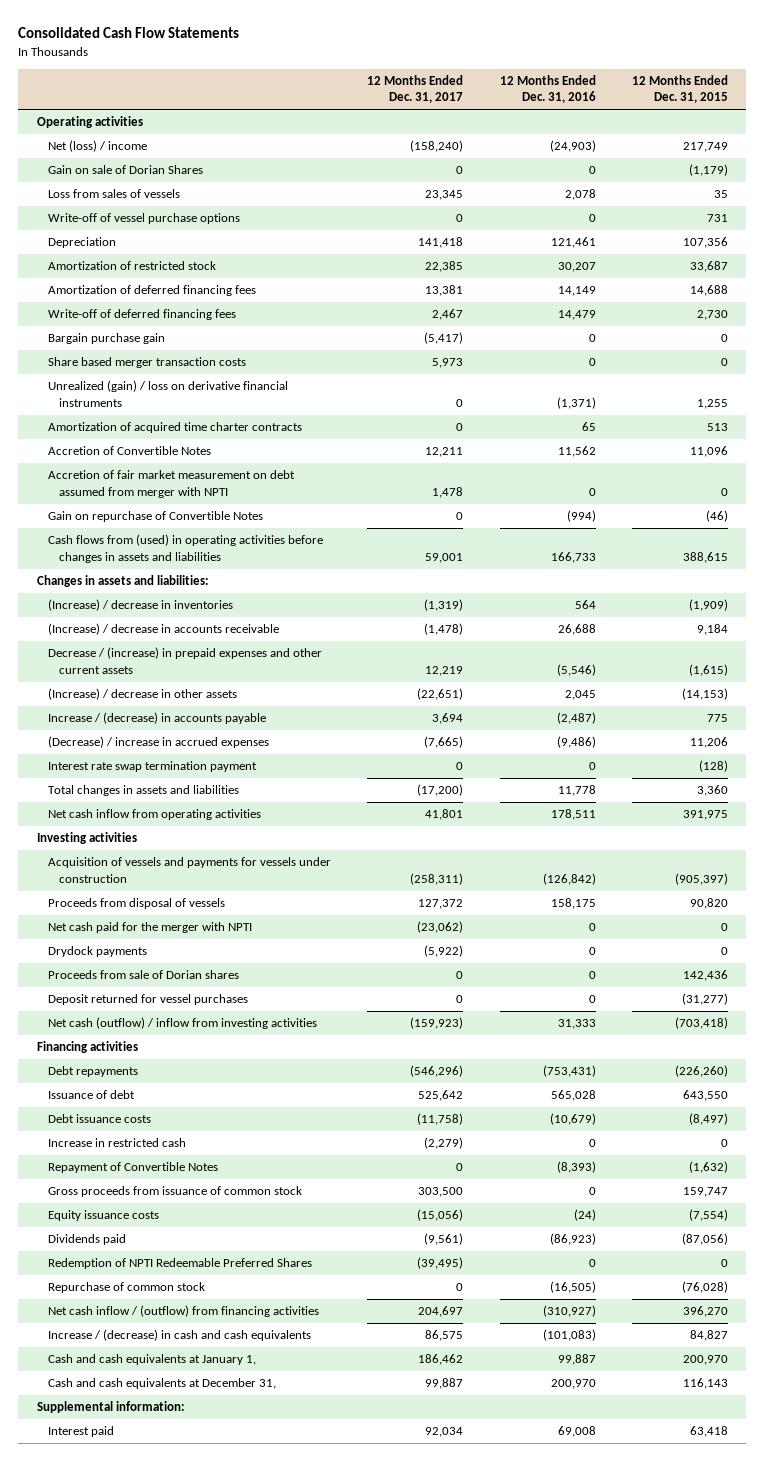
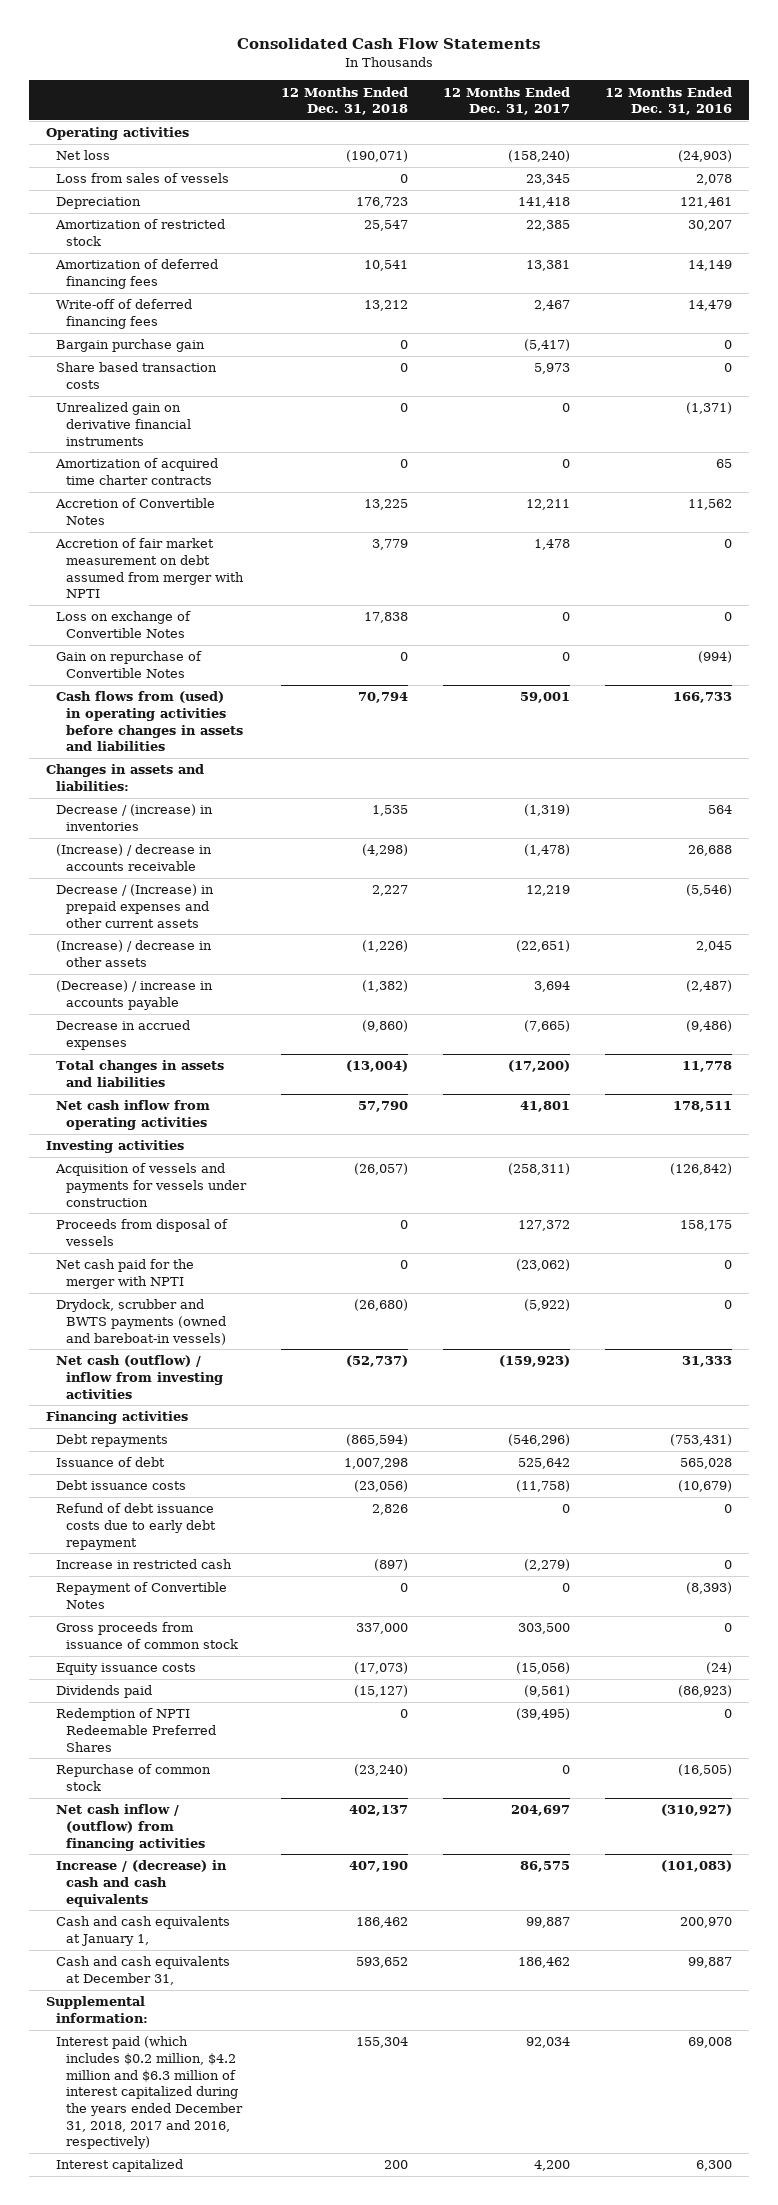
- | 12 Months Ended Dec. 31, 2017 | 12 Months Ended Dec. 31, 2016 | 12 Months Ended Dec. 31, 2015
+ | 12 Months Ended Dec. 31, 2018 | 12 Months Ended Dec. 31, 2017 | 12 Months Ended Dec. 31, 2016
- Net (loss) / income | (158,240) | (24,903) | 217,749
- Gain on sale of Dorian Shares | 0 | 0 | (1,179)
+ Net loss | (190,071) | (158,240) | (24,903)
- Write-off of vessel purchase options | 0 | 0 | 731
- Share based merger transaction costs | 5,973 | 0 | 0
- Unrealized (gain) / loss on derivative financial instruments | 0 | (1,371) | 1,255
+ Share based transaction costs | 0 | 5,973 | 0
+ Unrealized gain on derivative financial instruments | 0 | 0 | (1,371)
+ Loss on exchange of Convertible Notes | 17,838 | 0 | 0
- (Increase) / decrease in inventories | (1,319) | 564 | (1,909)
+ Decrease / (increase) in inventories | 1,535 | (1,319) | 564
- Decrease / (increase) in prepaid expenses and other current assets | 12,219 | (5,546) | (1,615)
+ Decrease / (Increase) in prepaid expenses and other current assets | 2,227 | 12,219 | (5,546)
- Increase / (decrease) in accounts payable | 3,694 | (2,487) | 775
- (Decrease) / increase in accrued expenses | (7,665) | (9,486) | 11,206
- Interest rate swap termination payment | 0 | 0 | (128)
+ (Decrease) / increase in accounts payable | (1,382) | 3,694 | (2,487)
+ Decrease in accrued expenses | (9,860) | (7,665) | (9,486)
- Drydock payments | (5,922) | 0 | 0
- Proceeds from sale of Dorian shares | 0 | 0 | 142,436
- Deposit returned for vessel purchases | 0 | 0 | (31,277)
+ Drydock, scrubber and BWTS payments (owned and bareboat-in vessels) | (26,680) | (5,922) | 0
+ Refund of debt issuance costs due to early debt repayment | 2,826 | 0 | 0
- Cash and cash equivalents at January 1, | 186,462 | 99,887 | 200,970
- Cash and cash equivalents at December 31, | 99,887 | 200,970 | 116,143
+ Cash and cash equivalents at January 1, | 186,462 | 99,887 | 200,970
+ Cash and cash equivalents at December 31, | 593,652 | 186,462 | 99,887
- Interest paid | 92,034 | 69,008 | 63,418
+ Interest paid (which includes $0.2 million, $4.2 million and $6.3 million of interest capitalized during the years ended December 31, 2018, 2017 and 2016, respectively) | 155,304 | 92,034 | 69,008
+ Interest capitalized | 200 | 4,200 | 6,300

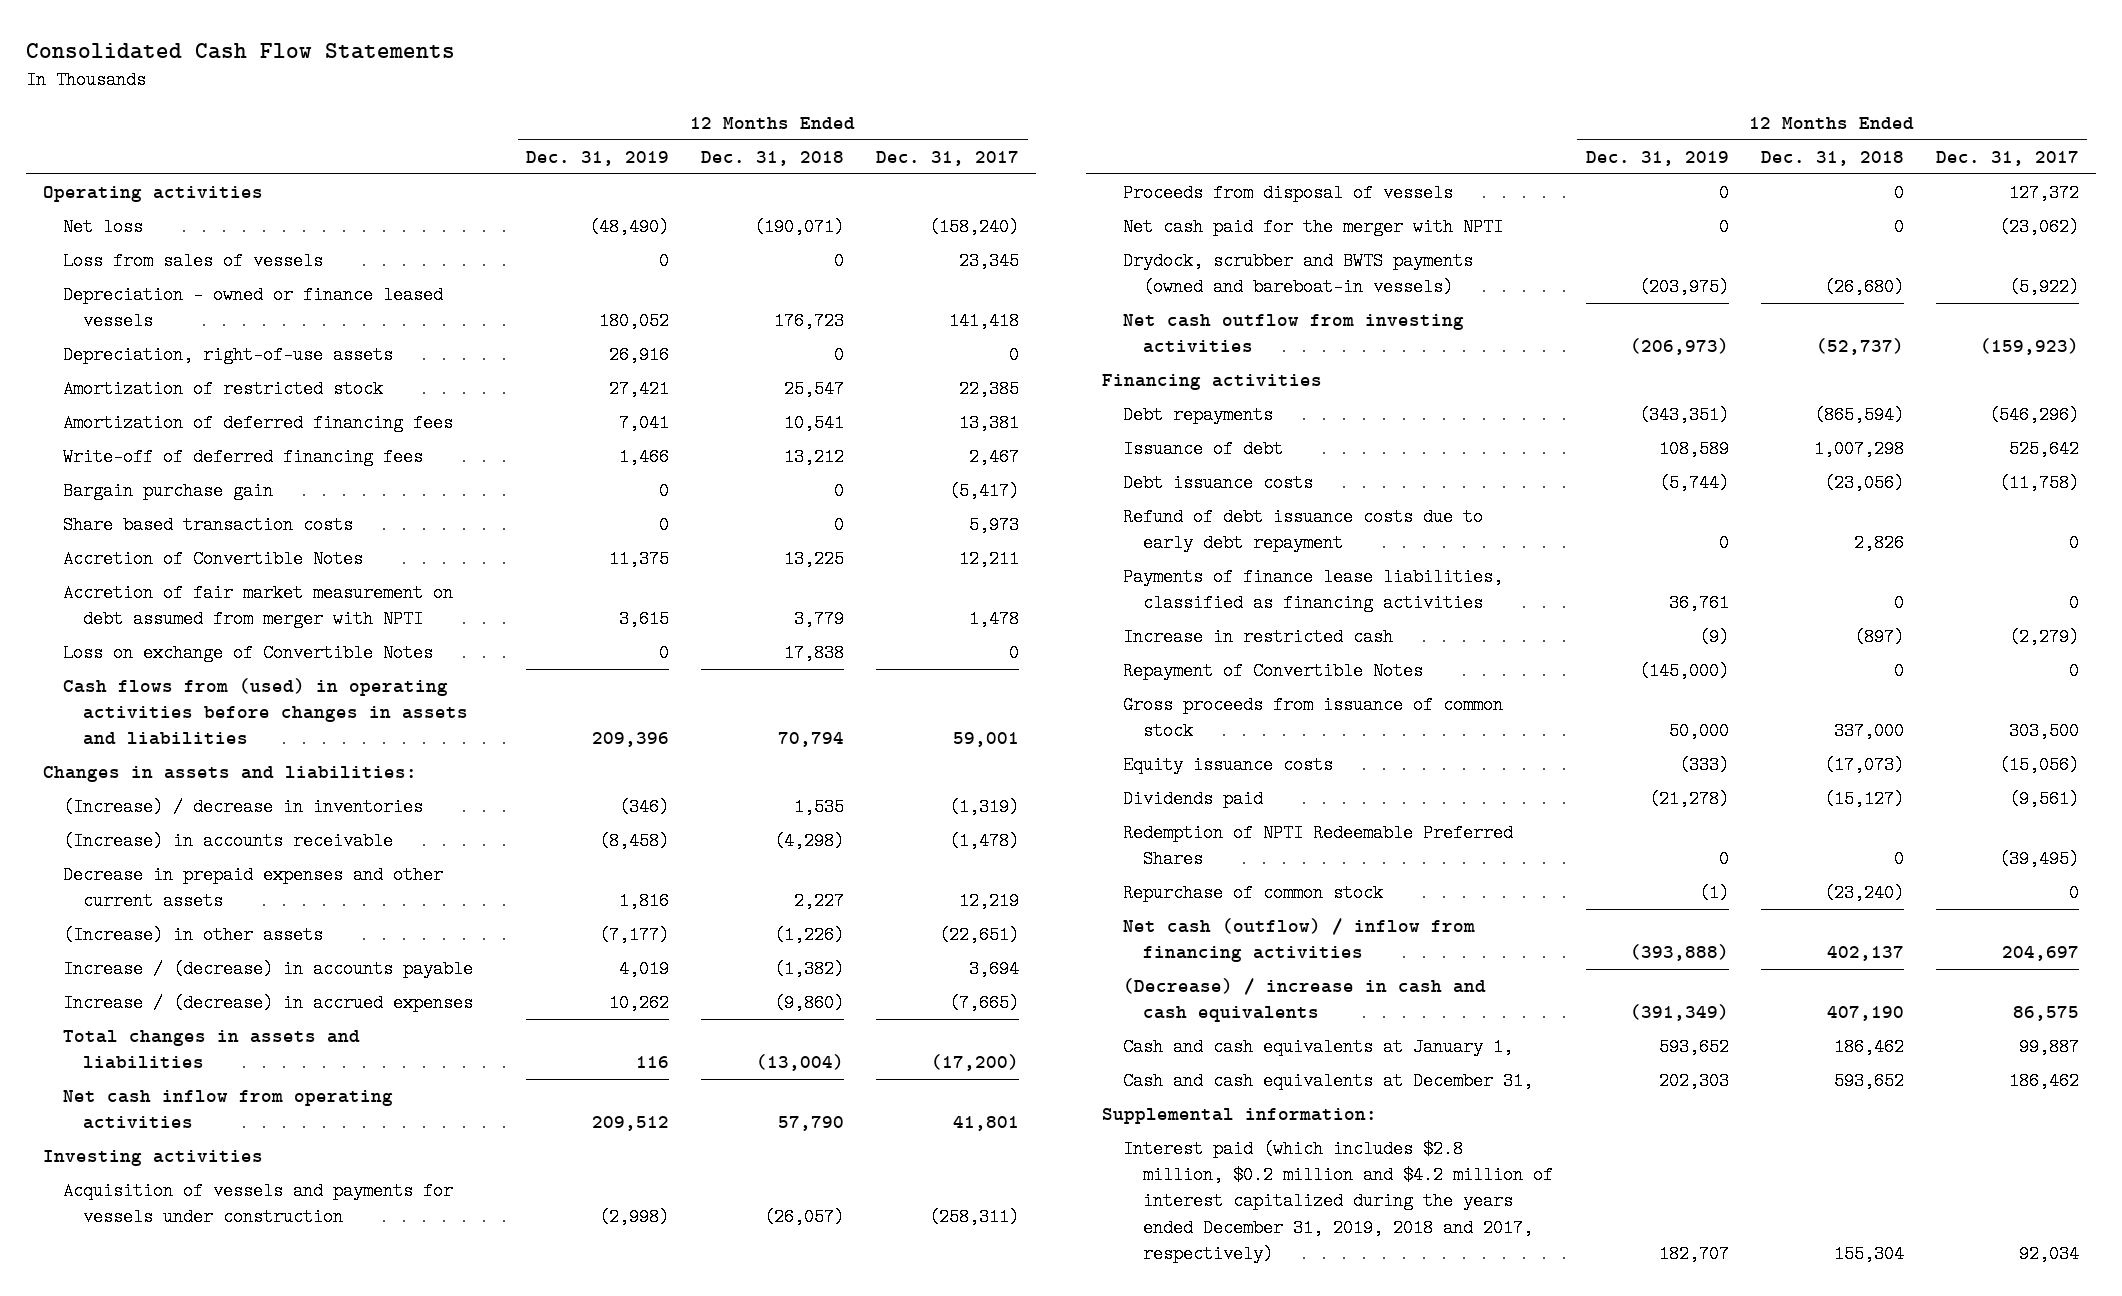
- | 12 Months Ended Dec. 31, 2018 | 12 Months Ended Dec. 31, 2017 | 12 Months Ended Dec. 31, 2016
+ | 12 Months Ended Dec. 31, 2019 | 12 Months Ended Dec. 31, 2018 | 12 Months Ended Dec. 31, 2017
- Depreciation | 176,723 | 141,418 | 121,461
+ Depreciation - owned or finance leased vessels | 180,052 | 176,723 | 141,418
+ Depreciation, right-of-use assets | 26,916 | 0 | 0
- Unrealized gain on derivative financial instruments | 0 | 0 | (1,371)
- Amortization of acquired time charter contracts | 0 | 0 | 65
- Gain on repurchase of Convertible Notes | 0 | 0 | (994)
- Decrease / (increase) in inventories | 1,535 | (1,319) | 564
- (Increase) / decrease in accounts receivable | (4,298) | (1,478) | 26,688
- Decrease / (Increase) in prepaid expenses and other current assets | 2,227 | 12,219 | (5,546)
- (Increase) / decrease in other assets | (1,226) | (22,651) | 2,045
- (Decrease) / increase in accounts payable | (1,382) | 3,694 | (2,487)
- Decrease in accrued expenses | (9,860) | (7,665) | (9,486)
+ (Increase) / decrease in inventories | (346) | 1,535 | (1,319)
+ (Increase) in accounts receivable | (8,458) | (4,298) | (1,478)
+ Decrease in prepaid expenses and other current assets | 1,816 | 2,227 | 12,219
+ (Increase) in other assets | (7,177) | (1,226) | (22,651)
+ Increase / (decrease) in accounts payable | 4,019 | (1,382) | 3,694
+ Increase / (decrease) in accrued expenses | 10,262 | (9,860) | (7,665)
- Net cash (outflow) / inflow from investing activities | (52,737) | (159,923) | 31,333
+ Net cash outflow from investing activities | (206,973) | (52,737) | (159,923)
+ Payments of finance lease liabilities, classified as financing activities | 36,761 | 0 | 0
- Net cash inflow / (outflow) from financing activities | 402,137 | 204,697 | (310,927)
- Increase / (decrease) in cash and cash equivalents | 407,190 | 86,575 | (101,083)
+ Net cash (outflow) / inflow from financing activities | (393,888) | 402,137 | 204,697
+ (Decrease) / increase in cash and cash equivalents | (391,349) | 407,190 | 86,575
- Interest paid (which includes $0.2 million, $4.2 million and $6.3 million of interest capitalized during the years ended December 31, 2018, 2017 and 2016, respectively) | 155,304 | 92,034 | 69,008
- Interest capitalized | 200 | 4,200 | 6,300
+ Interest paid (which includes $2.8 million, $0.2 million and $4.2 million of interest capitalized during the years ended December 31, 2019, 2018 and 2017, respectively) | 182,707 | 155,304 | 92,034

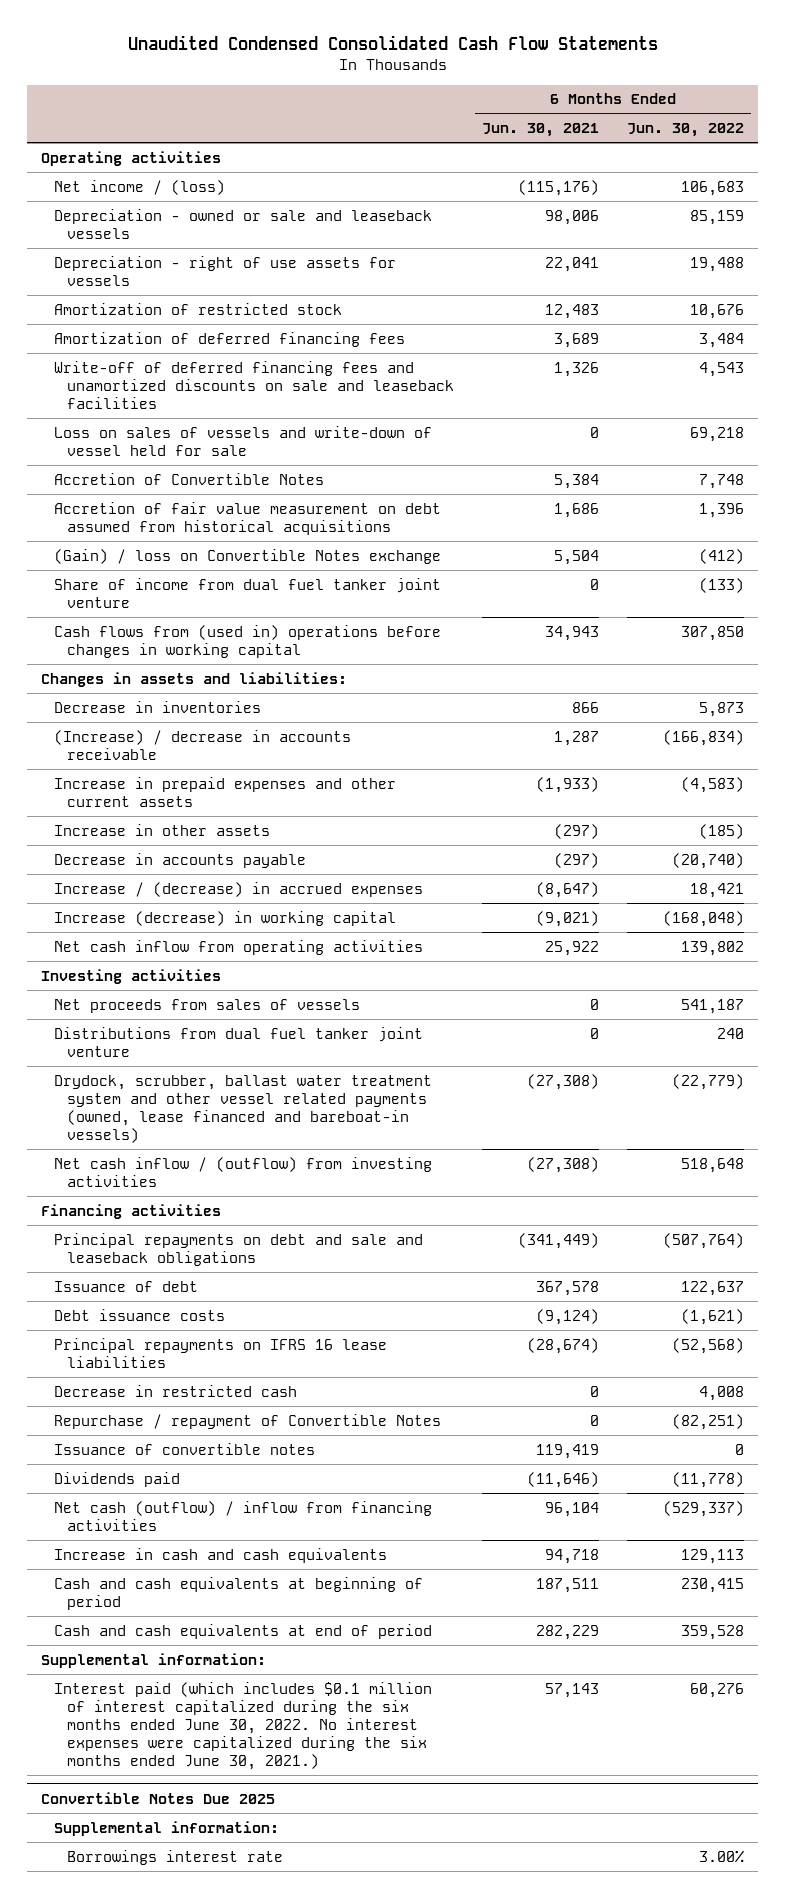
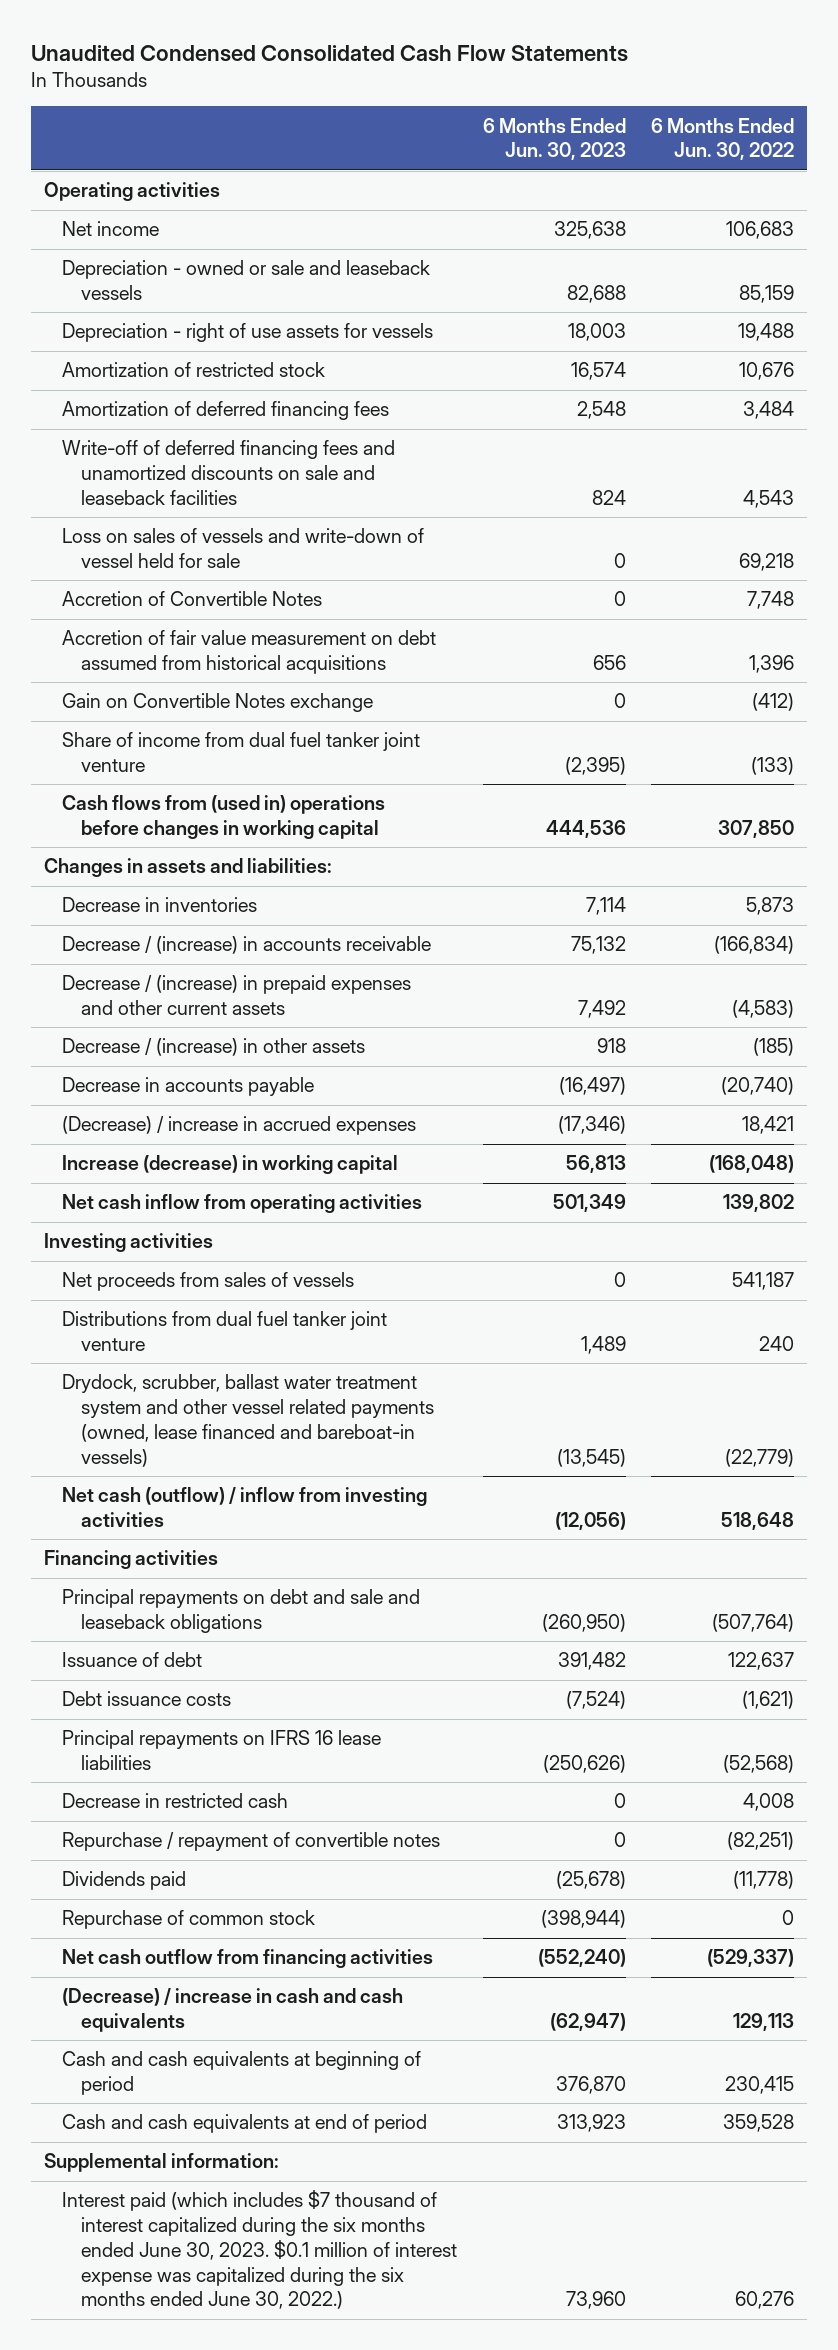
- | 6 Months Ended Jun. 30, 2021 | 6 Months Ended Jun. 30, 2022
+ | 6 Months Ended Jun. 30, 2023 | 6 Months Ended Jun. 30, 2022
- Net income / (loss) | (115,176) | 106,683
+ Net income | 325,638 | 106,683
- (Gain) / loss on Convertible Notes exchange | 5,504 | (412)
+ Gain on Convertible Notes exchange | 0 | (412)
- (Increase) / decrease in accounts receivable | 1,287 | (166,834)
- Increase in prepaid expenses and other current assets | (1,933) | (4,583)
- Increase in other assets | (297) | (185)
+ Decrease / (increase) in accounts receivable | 75,132 | (166,834)
+ Decrease / (increase) in prepaid expenses and other current assets | 7,492 | (4,583)
+ Decrease / (increase) in other assets | 918 | (185)
- Increase / (decrease) in accrued expenses | (8,647) | 18,421
+ (Decrease) / increase in accrued expenses | (17,346) | 18,421
- Net cash inflow / (outflow) from investing activities | (27,308) | 518,648
+ Net cash (outflow) / inflow from investing activities | (12,056) | 518,648
- Repurchase / repayment of Convertible Notes | 0 | (82,251)
- Issuance of convertible notes | 119,419 | 0
+ Repurchase / repayment of convertible notes | 0 | (82,251)
- Net cash (outflow) / inflow from financing activities | 96,104 | (529,337)
- Increase in cash and cash equivalents | 94,718 | 129,113
+ Repurchase of common stock | (398,944) | 0
+ Net cash outflow from financing activities | (552,240) | (529,337)
+ (Decrease) / increase in cash and cash equivalents | (62,947) | 129,113
- Interest paid (which includes $0.1 million of interest capitalized during the six months ended June 30, 2022. No interest expenses were capitalized during the six months ended June 30, 2021.) | 57,143 | 60,276
- Convertible Notes Due 2025
- Supplemental information:
- Borrowings interest rate | | 3.00%
+ Interest paid (which includes $7 thousand of interest capitalized during the six months ended June 30, 2023. $0.1 million of interest expense was capitalized during the six months ended June 30, 2022.) | 73,960 | 60,276

